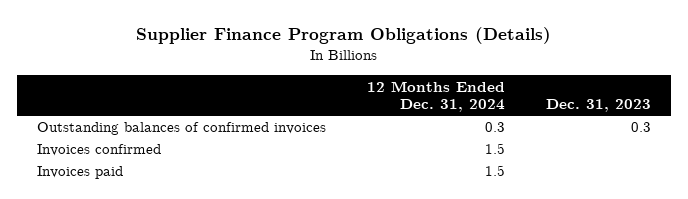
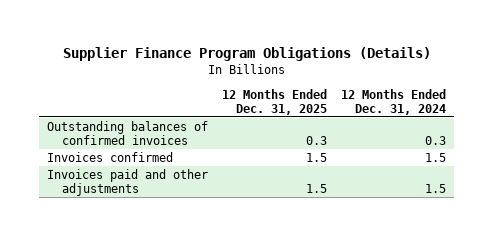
- | 12 Months Ended Dec. 31, 2024 | Dec. 31, 2023
+ | 12 Months Ended Dec. 31, 2025 | 12 Months Ended Dec. 31, 2024
- Invoices paid | 1.5 |
+ Invoices paid and other adjustments | 1.5 | 1.5

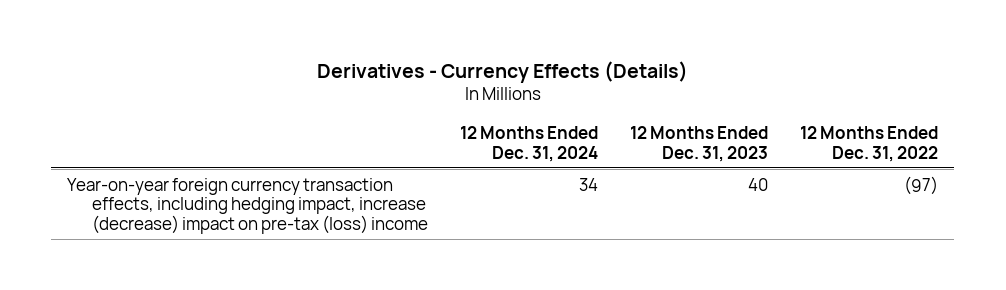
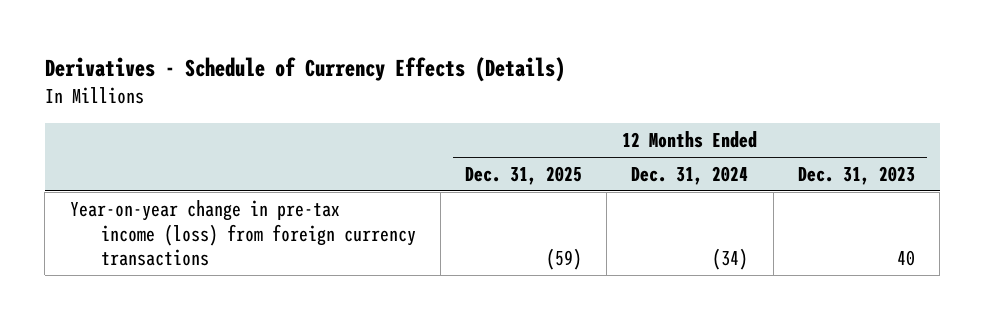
- Derivatives - Currency Effects (Details)
+ Derivatives - Schedule of Currency Effects (Details)
- | 12 Months Ended Dec. 31, 2024 | 12 Months Ended Dec. 31, 2023 | 12 Months Ended Dec. 31, 2022
+ | 12 Months Ended Dec. 31, 2025 | 12 Months Ended Dec. 31, 2024 | 12 Months Ended Dec. 31, 2023
- Year-on-year foreign currency transaction effects, including hedging impact, increase (decrease) impact on pre-tax (loss) income | 34 | 40 | (97)
+ Year-on-year change in pre-tax income (loss) from foreign currency transactions | (59) | (34) | 40

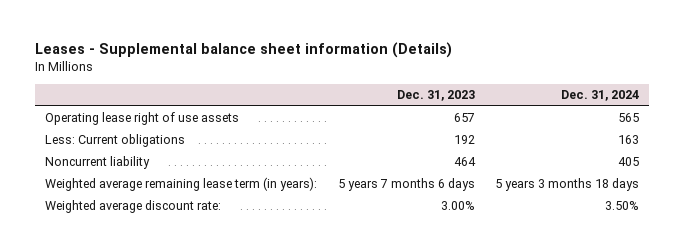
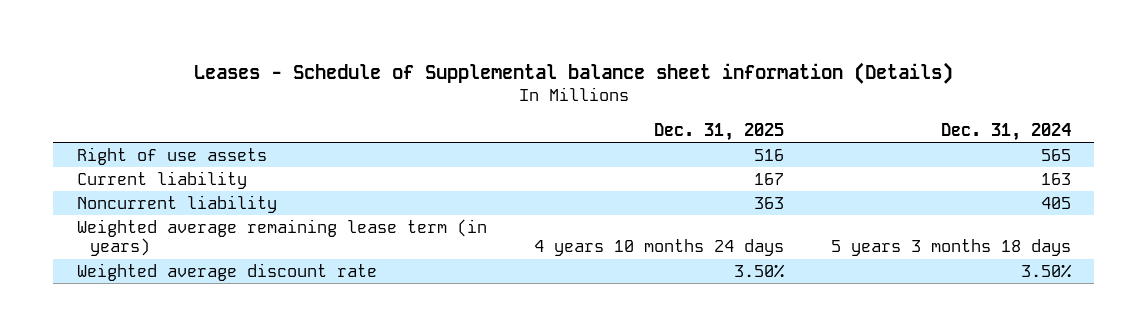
- Leases - Supplemental balance sheet information (Details)
+ Leases - Schedule of Supplemental balance sheet information (Details)
- | Dec. 31, 2023 | Dec. 31, 2024
+ | Dec. 31, 2025 | Dec. 31, 2024
- Operating lease right of use assets | 657 | 565
- Less: Current obligations | 192 | 163
+ Right of use assets | 516 | 565
+ Current liability | 167 | 163
- Weighted average remaining lease term (in years): | 5 years 7 months 6 days | 5 years 3 months 18 days
- Weighted average discount rate: | 3.00% | 3.50%
+ Weighted average remaining lease term (in years) | 4 years 10 months 24 days | 5 years 3 months 18 days
+ Weighted average discount rate | 3.50% | 3.50%

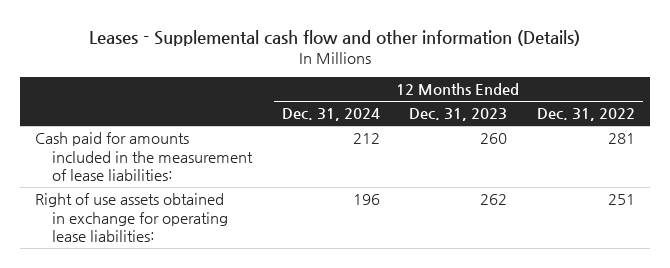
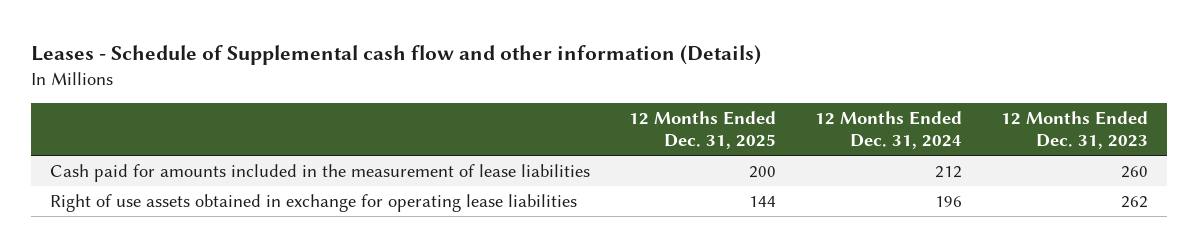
- Leases - Supplemental cash flow and other information (Details)
+ Leases - Schedule of Supplemental cash flow and other information (Details)
- | 12 Months Ended Dec. 31, 2024 | 12 Months Ended Dec. 31, 2023 | 12 Months Ended Dec. 31, 2022
+ | 12 Months Ended Dec. 31, 2025 | 12 Months Ended Dec. 31, 2024 | 12 Months Ended Dec. 31, 2023
- Cash paid for amounts included in the measurement of lease liabilities: | 212 | 260 | 281
- Right of use assets obtained in exchange for operating lease liabilities: | 196 | 262 | 251
+ Cash paid for amounts included in the measurement of lease liabilities | 200 | 212 | 260
+ Right of use assets obtained in exchange for operating lease liabilities | 144 | 196 | 262

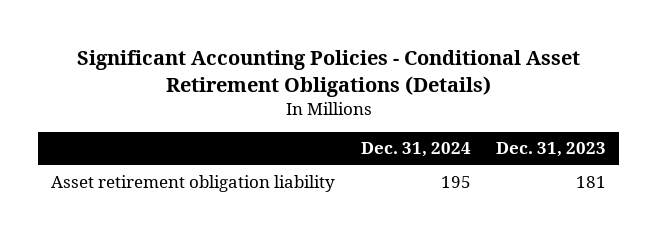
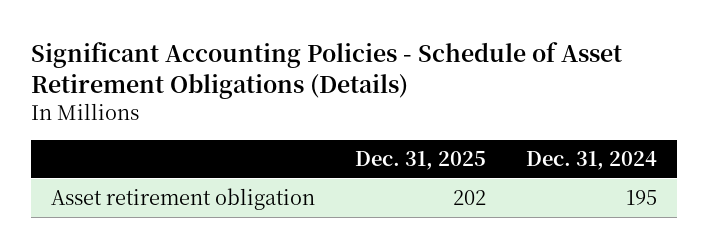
- Significant Accounting Policies - Conditional Asset Retirement Obligations (Details)
+ Significant Accounting Policies - Schedule of Asset Retirement Obligations (Details)
- | Dec. 31, 2024 | Dec. 31, 2023
+ | Dec. 31, 2025 | Dec. 31, 2024
- Asset retirement obligation liability | 195 | 181
+ Asset retirement obligation | 202 | 195

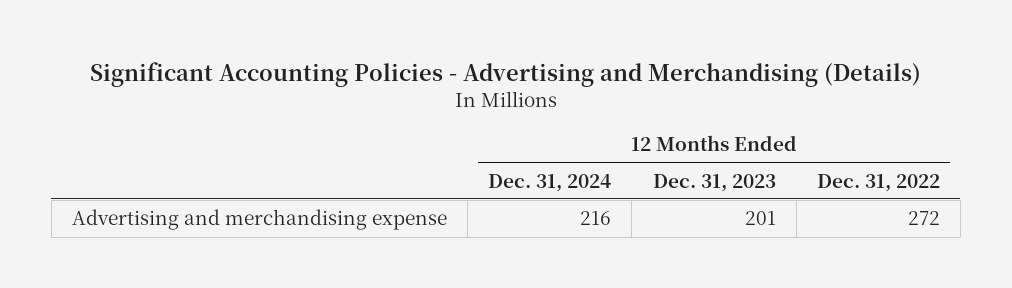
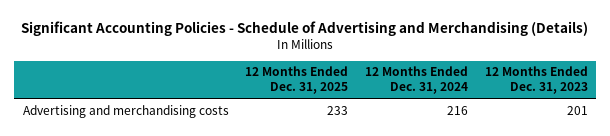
- Significant Accounting Policies - Advertising and Merchandising (Details)
+ Significant Accounting Policies - Schedule of Advertising and Merchandising (Details)
- | 12 Months Ended Dec. 31, 2024 | 12 Months Ended Dec. 31, 2023 | 12 Months Ended Dec. 31, 2022
+ | 12 Months Ended Dec. 31, 2025 | 12 Months Ended Dec. 31, 2024 | 12 Months Ended Dec. 31, 2023
- Advertising and merchandising expense | 216 | 201 | 272
+ Advertising and merchandising costs | 233 | 216 | 201

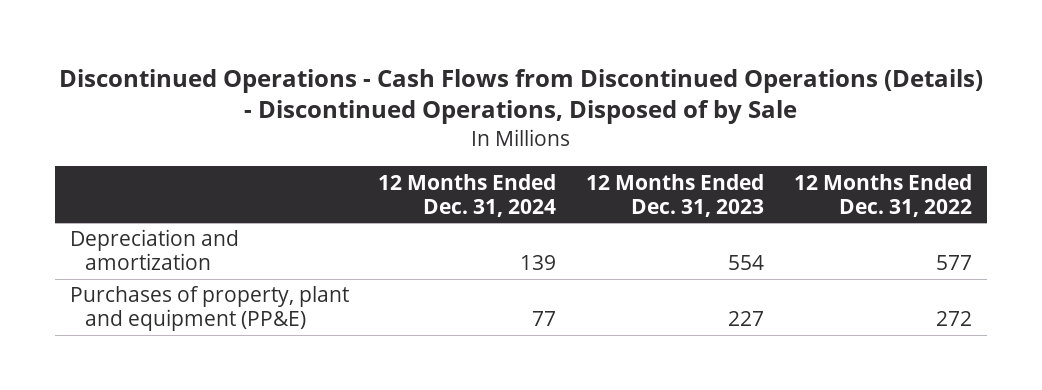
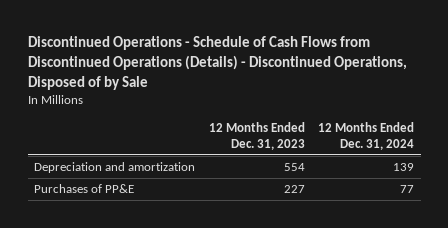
- Discontinued Operations - Cash Flows from Discontinued Operations (Details) - Discontinued Operations, Disposed of by Sale
+ Discontinued Operations - Schedule of Cash Flows from Discontinued Operations (Details) - Discontinued Operations, Disposed of by Sale
- | 12 Months Ended Dec. 31, 2024 | 12 Months Ended Dec. 31, 2023 | 12 Months Ended Dec. 31, 2022
+ | 12 Months Ended Dec. 31, 2023 | 12 Months Ended Dec. 31, 2024
- Purchases of property, plant and equipment (PP&E) | 77 | 227 | 272
+ Purchases of PP&E | 227 | 77

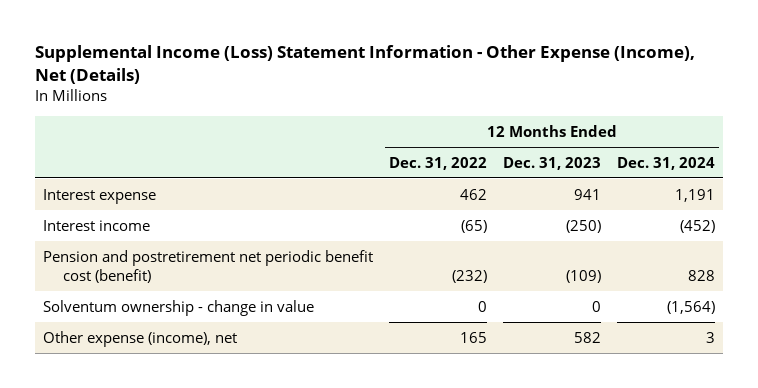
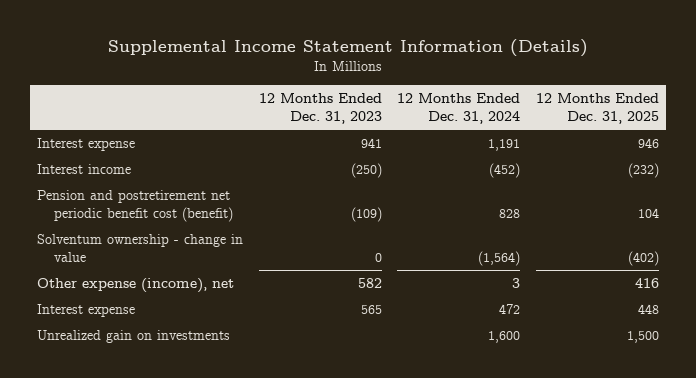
- Supplemental Income (Loss) Statement Information - Other Expense (Income), Net (Details)
+ Supplemental Income Statement Information (Details)
- | 12 Months Ended Dec. 31, 2022 | 12 Months Ended Dec. 31, 2023 | 12 Months Ended Dec. 31, 2024
+ | 12 Months Ended Dec. 31, 2023 | 12 Months Ended Dec. 31, 2024 | 12 Months Ended Dec. 31, 2025
+ Interest expense | 565 | 472 | 448
+ Unrealized gain on investments | | 1,600 | 1,500

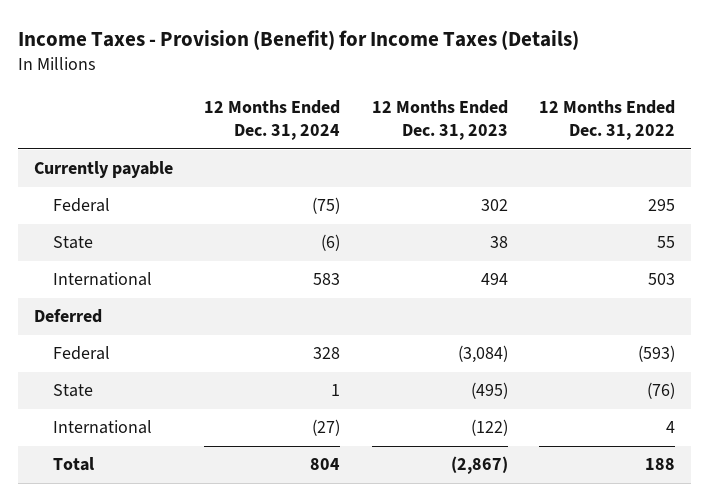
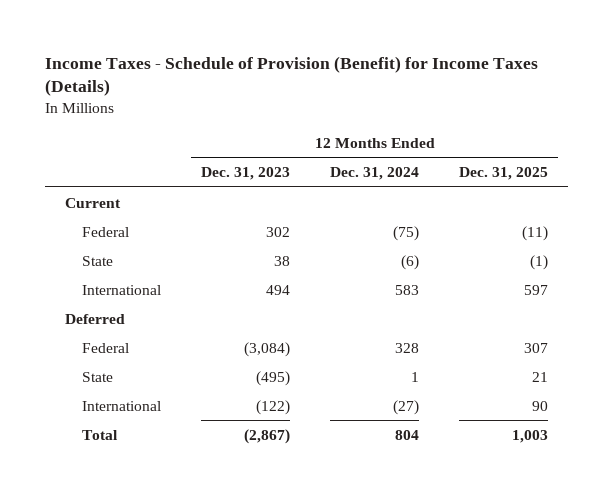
- Income Taxes - Provision (Benefit) for Income Taxes (Details)
+ Income Taxes - Schedule of Provision (Benefit) for Income Taxes (Details)
- | 12 Months Ended Dec. 31, 2024 | 12 Months Ended Dec. 31, 2023 | 12 Months Ended Dec. 31, 2022
+ | 12 Months Ended Dec. 31, 2023 | 12 Months Ended Dec. 31, 2024 | 12 Months Ended Dec. 31, 2025
- Currently payable
+ Current

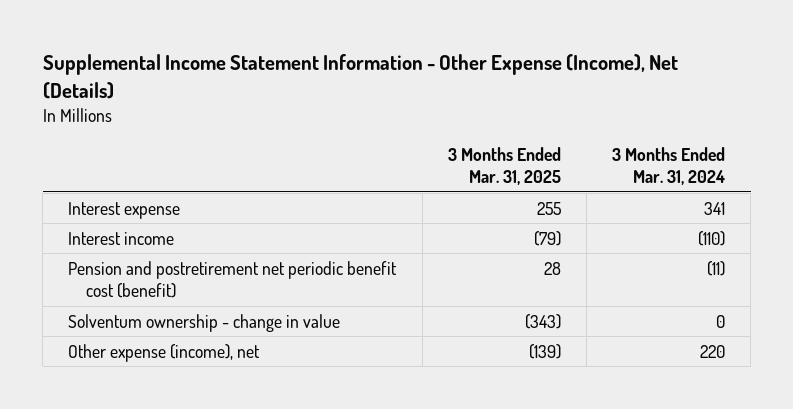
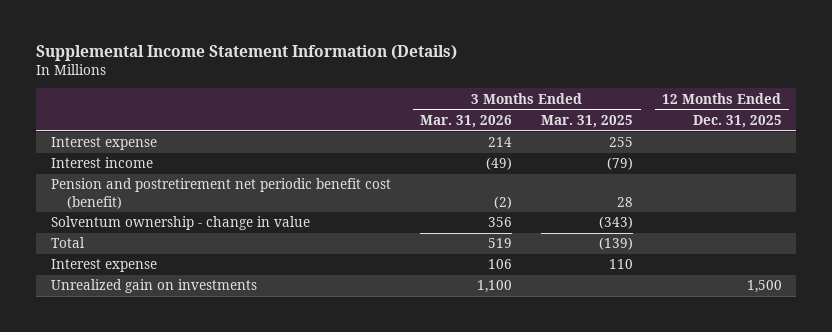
- Supplemental Income Statement Information - Other Expense (Income), Net (Details)
+ Supplemental Income Statement Information (Details)
- | 3 Months Ended Mar. 31, 2025 | 3 Months Ended Mar. 31, 2024
+ | 3 Months Ended Mar. 31, 2026 | 3 Months Ended Mar. 31, 2025 | 12 Months Ended Dec. 31, 2025
- Other expense (income), net | (139) | 220
+ Total | 519 | (139) |
+ Interest expense | 106 | 110 |
+ Unrealized gain on investments | 1,100 | | 1,500

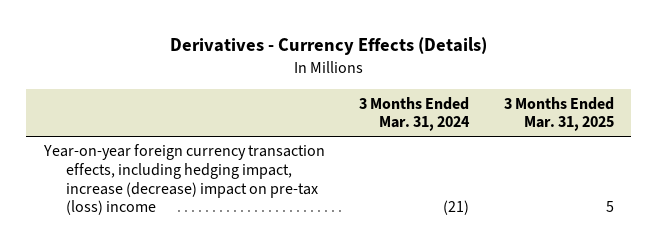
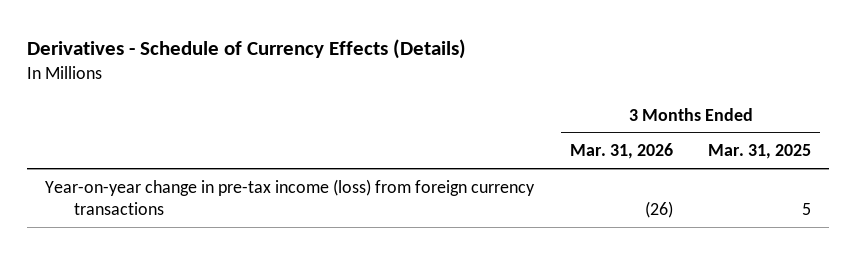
- Derivatives - Currency Effects (Details)
+ Derivatives - Schedule of Currency Effects (Details)
- | 3 Months Ended Mar. 31, 2024 | 3 Months Ended Mar. 31, 2025
+ | 3 Months Ended Mar. 31, 2026 | 3 Months Ended Mar. 31, 2025
- Year-on-year foreign currency transaction effects, including hedging impact, increase (decrease) impact on pre-tax (loss) income | (21) | 5
+ Year-on-year change in pre-tax income (loss) from foreign currency transactions | (26) | 5

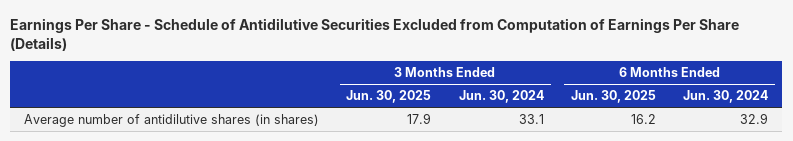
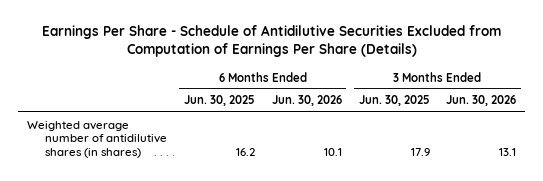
- | 3 Months Ended Jun. 30, 2025 | 3 Months Ended Jun. 30, 2024 | 6 Months Ended Jun. 30, 2025 | 6 Months Ended Jun. 30, 2024
+ | 6 Months Ended Jun. 30, 2025 | 6 Months Ended Jun. 30, 2026 | 3 Months Ended Jun. 30, 2025 | 3 Months Ended Jun. 30, 2026
- Average number of antidilutive shares (in shares) | 17.9 | 33.1 | 16.2 | 32.9
+ Weighted average number of antidilutive shares (in shares) | 16.2 | 10.1 | 17.9 | 13.1

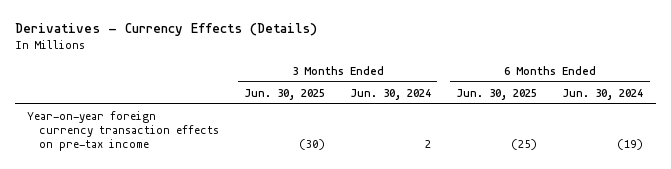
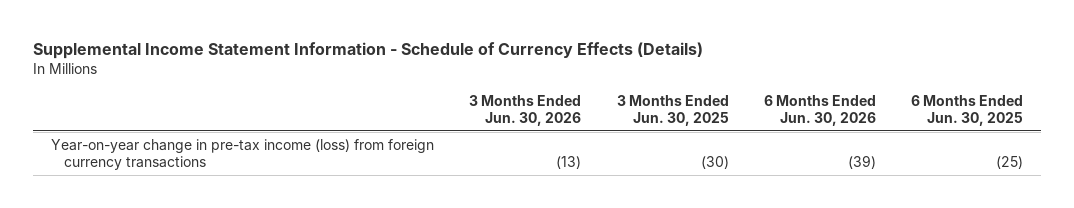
- Derivatives - Currency Effects (Details)
+ Supplemental Income Statement Information - Schedule of Currency Effects (Details)
- | 3 Months Ended Jun. 30, 2025 | 3 Months Ended Jun. 30, 2024 | 6 Months Ended Jun. 30, 2025 | 6 Months Ended Jun. 30, 2024
+ | 3 Months Ended Jun. 30, 2026 | 3 Months Ended Jun. 30, 2025 | 6 Months Ended Jun. 30, 2026 | 6 Months Ended Jun. 30, 2025
- Year-on-year foreign currency transaction effects on pre-tax income | (30) | 2 | (25) | (19)
+ Year-on-year change in pre-tax income (loss) from foreign currency transactions | (13) | (30) | (39) | (25)

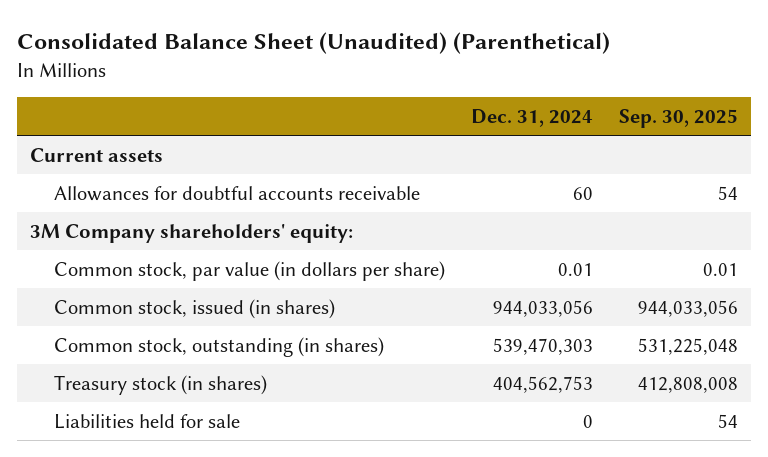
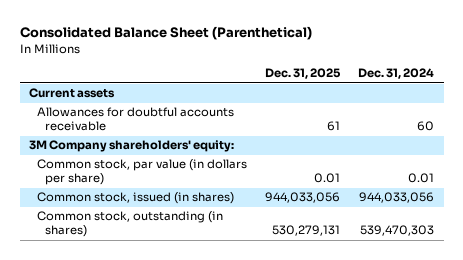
- Consolidated Balance Sheet (Unaudited) (Parenthetical)
+ Consolidated Balance Sheet (Parenthetical)
- | Dec. 31, 2024 | Sep. 30, 2025
+ | Dec. 31, 2025 | Dec. 31, 2024
- Treasury stock (in shares) | 404,562,753 | 412,808,008
- Liabilities held for sale | 0 | 54

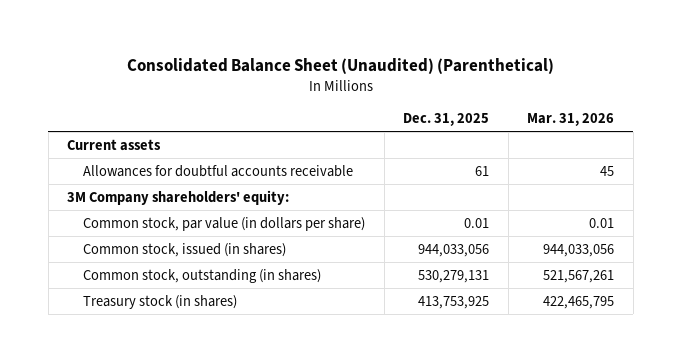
- Consolidated Balance Sheet (Parenthetical)
+ Consolidated Balance Sheet (Unaudited) (Parenthetical)
- | Dec. 31, 2025 | Dec. 31, 2024
+ | Dec. 31, 2025 | Mar. 31, 2026
+ Treasury stock (in shares) | 413,753,925 | 422,465,795

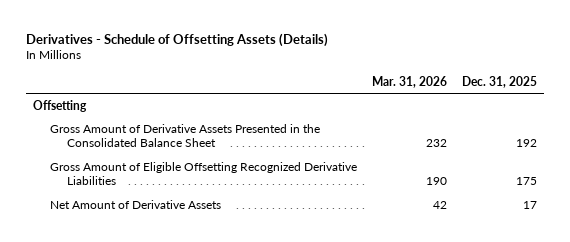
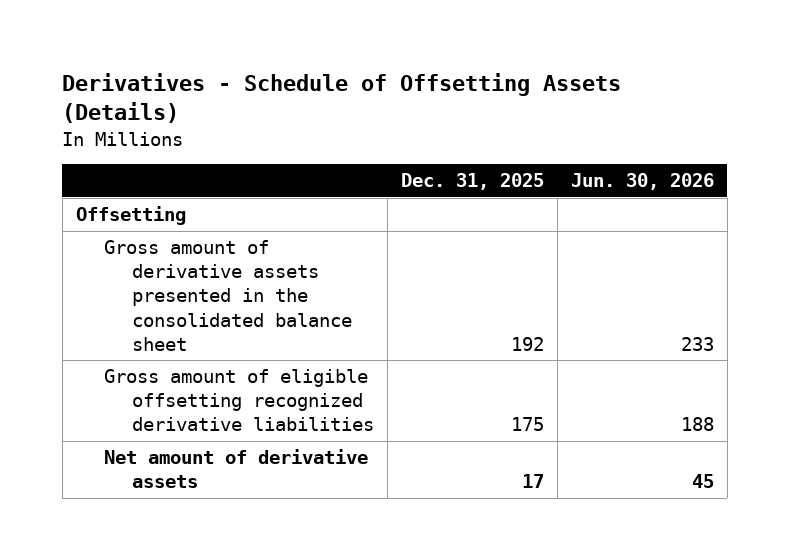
- | Mar. 31, 2026 | Dec. 31, 2025
+ | Dec. 31, 2025 | Jun. 30, 2026
- Gross Amount of Derivative Assets Presented in the Consolidated Balance Sheet | 232 | 192
- Gross Amount of Eligible Offsetting Recognized Derivative Liabilities | 190 | 175
- Net Amount of Derivative Assets | 42 | 17
+ Gross amount of derivative assets presented in the consolidated balance sheet | 192 | 233
+ Gross amount of eligible offsetting recognized derivative liabilities | 175 | 188
+ Net amount of derivative assets | 17 | 45

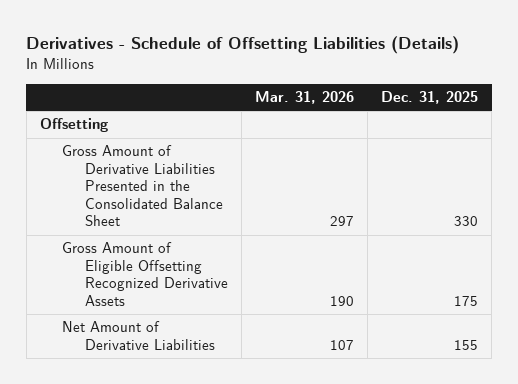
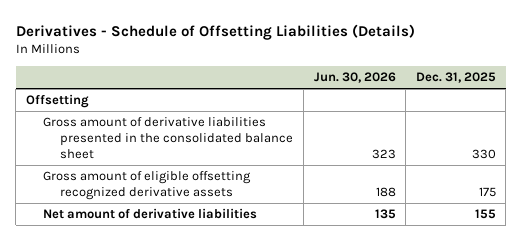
- | Mar. 31, 2026 | Dec. 31, 2025
+ | Jun. 30, 2026 | Dec. 31, 2025
- Gross Amount of Derivative Liabilities Presented in the Consolidated Balance Sheet | 297 | 330
- Gross Amount of Eligible Offsetting Recognized Derivative Assets | 190 | 175
- Net Amount of Derivative Liabilities | 107 | 155
+ Gross amount of derivative liabilities presented in the consolidated balance sheet | 323 | 330
+ Gross amount of eligible offsetting recognized derivative assets | 188 | 175
+ Net amount of derivative liabilities | 135 | 155

